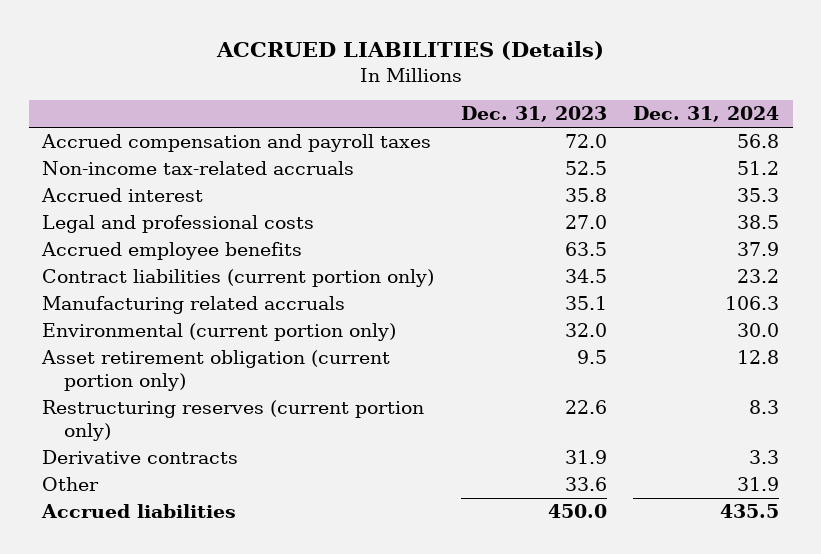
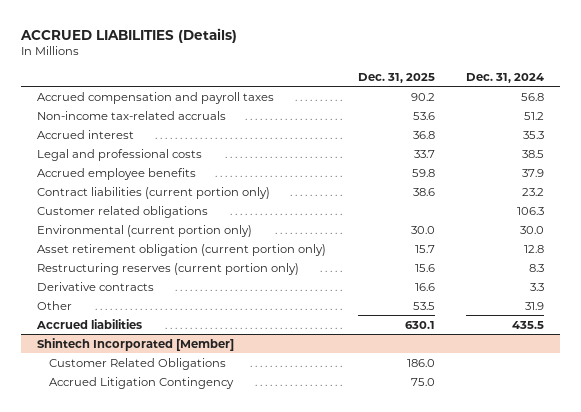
- | Dec. 31, 2023 | Dec. 31, 2024
+ | Dec. 31, 2025 | Dec. 31, 2024
- Manufacturing related accruals | 35.1 | 106.3
+ Customer related obligations | | 106.3
+ Shintech Incorporated [Member]
+ Customer Related Obligations | 186.0 |
+ Accrued Litigation Contingency | 75.0 |

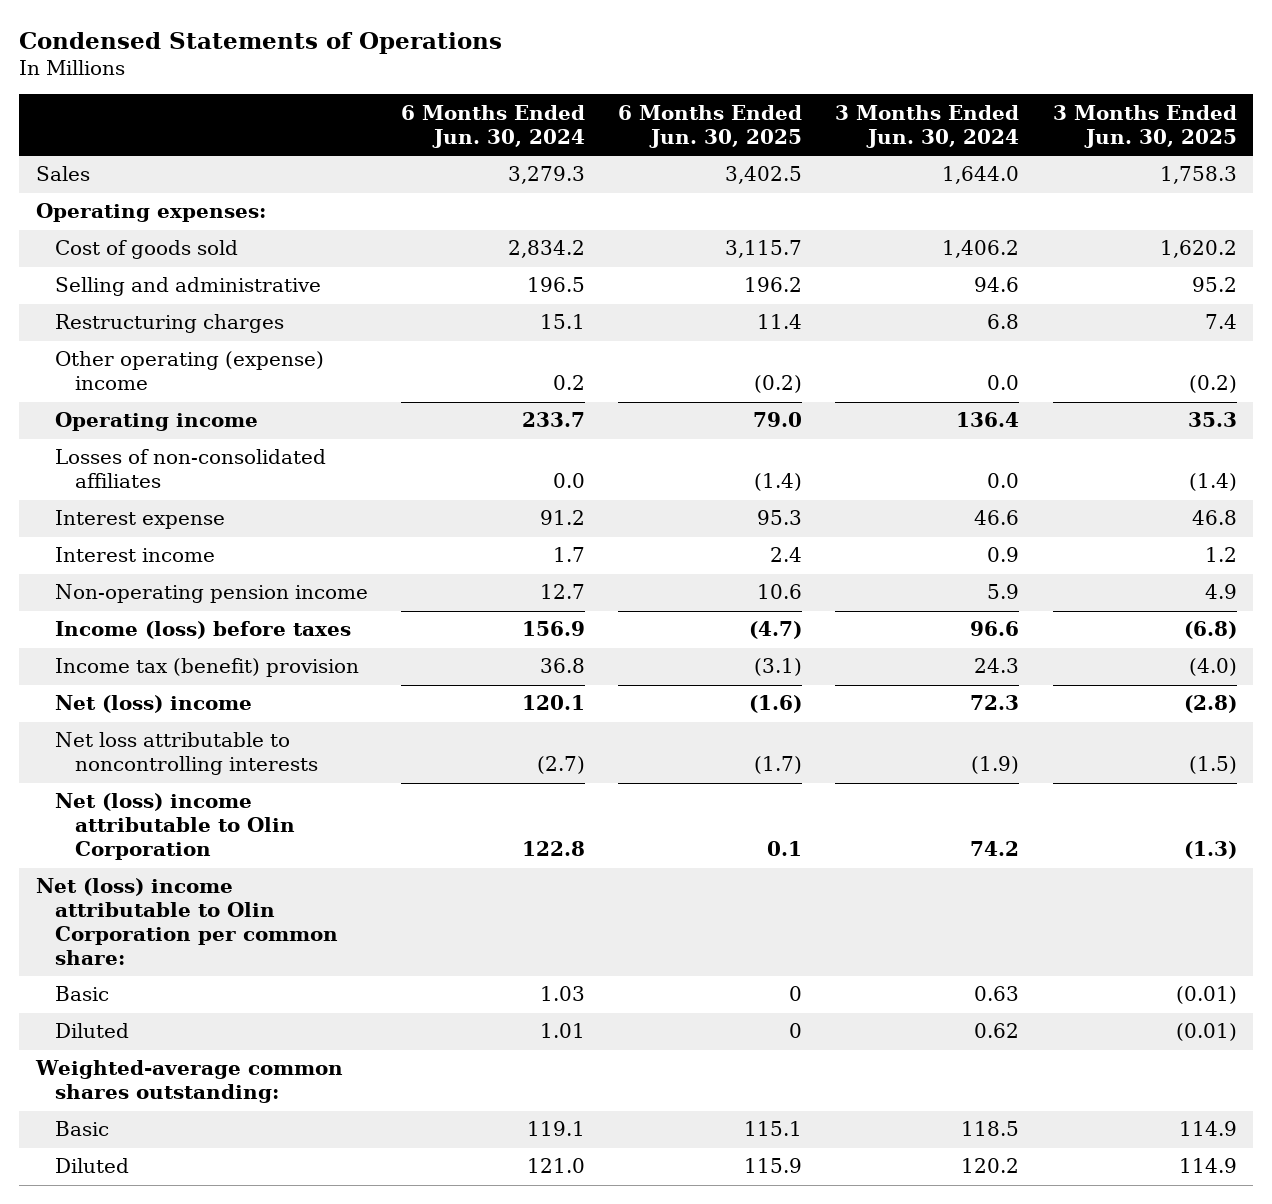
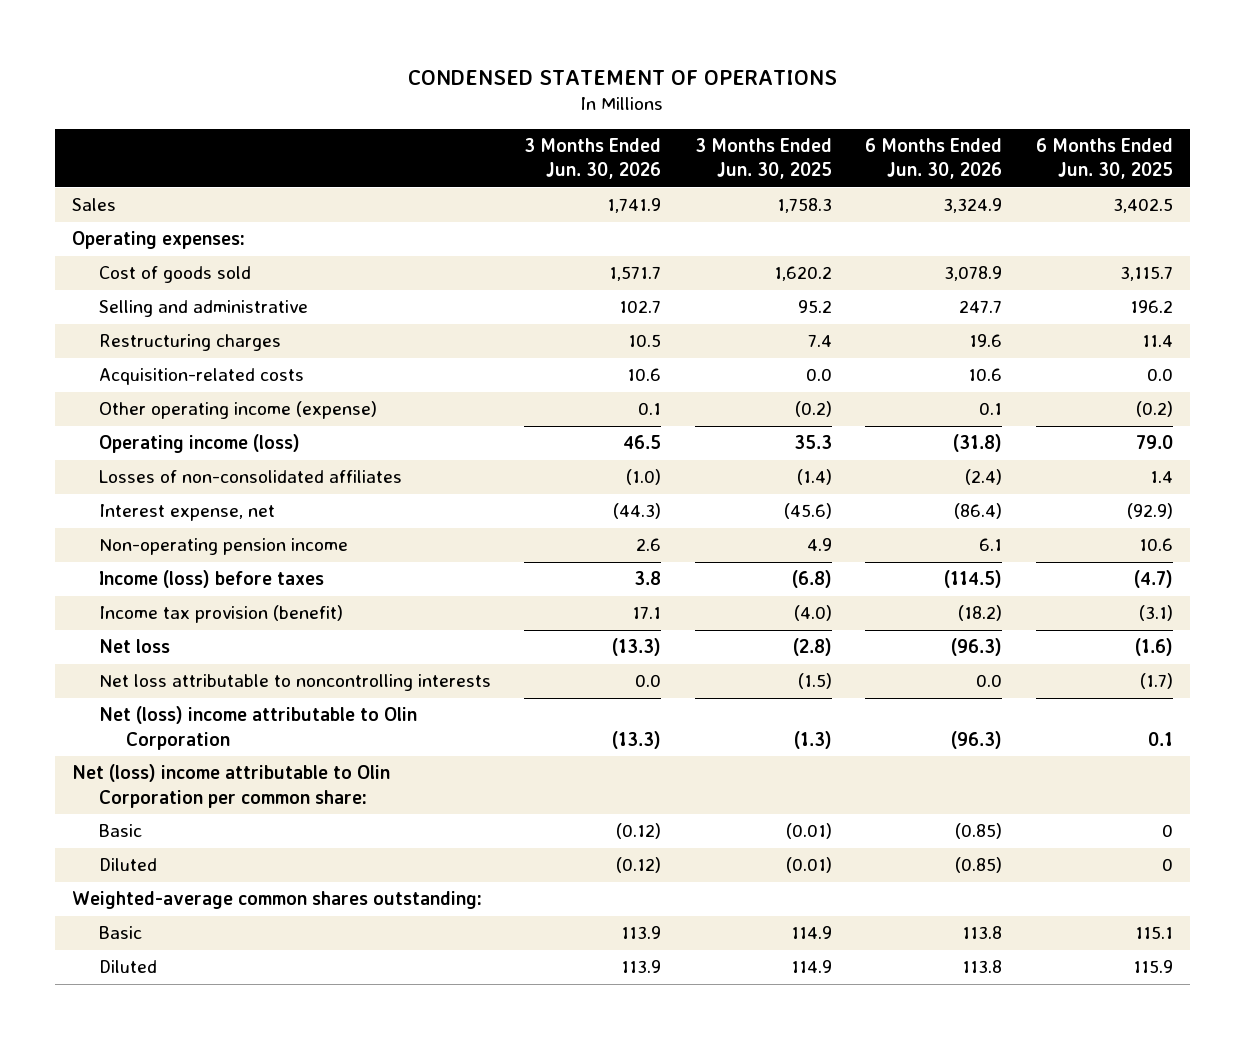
- Condensed Statements of Operations
+ CONDENSED STATEMENT OF OPERATIONS
- | 6 Months Ended Jun. 30, 2024 | 6 Months Ended Jun. 30, 2025 | 3 Months Ended Jun. 30, 2024 | 3 Months Ended Jun. 30, 2025
+ | 3 Months Ended Jun. 30, 2026 | 3 Months Ended Jun. 30, 2025 | 6 Months Ended Jun. 30, 2026 | 6 Months Ended Jun. 30, 2025
- Other operating (expense) income | 0.2 | (0.2) | 0.0 | (0.2)
- Operating income | 233.7 | 79.0 | 136.4 | 35.3
- Losses of non-consolidated affiliates | 0.0 | (1.4) | 0.0 | (1.4)
- Interest expense | 91.2 | 95.3 | 46.6 | 46.8
- Interest income | 1.7 | 2.4 | 0.9 | 1.2
+ Acquisition-related costs | 10.6 | 0.0 | 10.6 | 0.0
+ Other operating income (expense) | 0.1 | (0.2) | 0.1 | (0.2)
+ Operating income (loss) | 46.5 | 35.3 | (31.8) | 79.0
+ Losses of non-consolidated affiliates | (1.0) | (1.4) | (2.4) | 1.4
+ Interest expense, net | (44.3) | (45.6) | (86.4) | (92.9)
- Income tax (benefit) provision | 36.8 | (3.1) | 24.3 | (4.0)
- Net (loss) income | 120.1 | (1.6) | 72.3 | (2.8)
+ Income tax provision (benefit) | 17.1 | (4.0) | (18.2) | (3.1)
+ Net loss | (13.3) | (2.8) | (96.3) | (1.6)

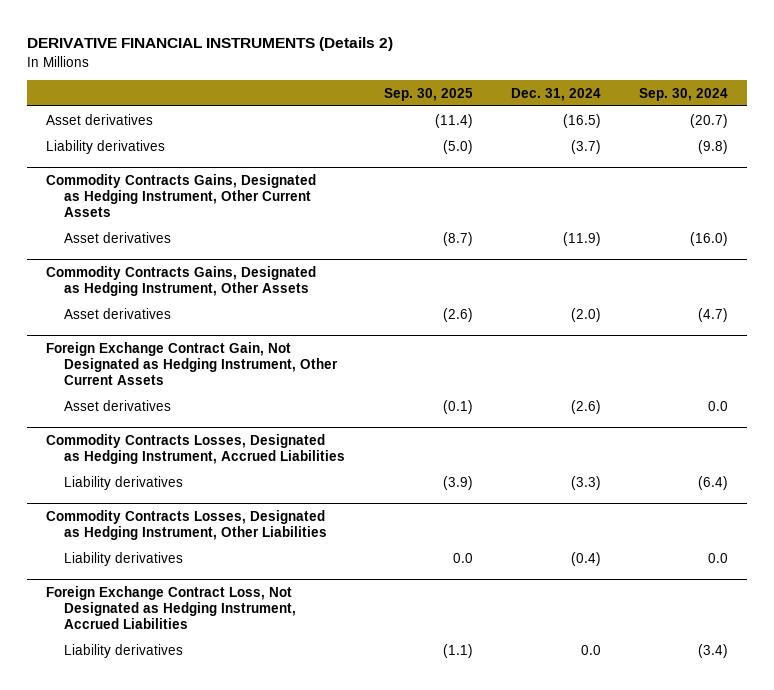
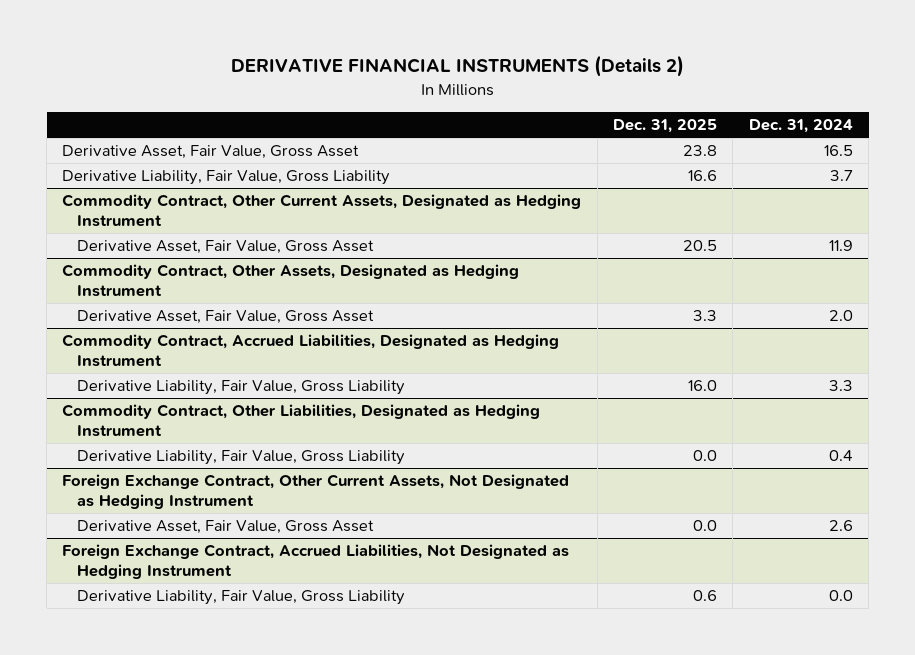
- | Sep. 30, 2025 | Dec. 31, 2024 | Sep. 30, 2024
+ | Dec. 31, 2025 | Dec. 31, 2024
- Asset derivatives | (11.4) | (16.5) | (20.7)
- Liability derivatives | (5.0) | (3.7) | (9.8)
- Commodity Contracts Gains, Designated as Hedging Instrument, Other Current Assets
- Asset derivatives | (8.7) | (11.9) | (16.0)
- Commodity Contracts Gains, Designated as Hedging Instrument, Other Assets
- Asset derivatives | (2.6) | (2.0) | (4.7)
- Foreign Exchange Contract Gain, Not Designated as Hedging Instrument, Other Current Assets
- Asset derivatives | (0.1) | (2.6) | 0.0
- Commodity Contracts Losses, Designated as Hedging Instrument, Accrued Liabilities
- Liability derivatives | (3.9) | (3.3) | (6.4)
- Commodity Contracts Losses, Designated as Hedging Instrument, Other Liabilities
- Liability derivatives | 0.0 | (0.4) | 0.0
- Foreign Exchange Contract Loss, Not Designated as Hedging Instrument, Accrued Liabilities
- Liability derivatives | (1.1) | 0.0 | (3.4)
+ Derivative Asset, Fair Value, Gross Asset | 23.8 | 16.5
+ Derivative Liability, Fair Value, Gross Liability | 16.6 | 3.7
+ Commodity Contract, Other Current Assets, Designated as Hedging Instrument
+ Derivative Asset, Fair Value, Gross Asset | 20.5 | 11.9
+ Commodity Contract, Other Assets, Designated as Hedging Instrument
+ Derivative Asset, Fair Value, Gross Asset | 3.3 | 2.0
+ Commodity Contract, Accrued Liabilities, Designated as Hedging Instrument
+ Derivative Liability, Fair Value, Gross Liability | 16.0 | 3.3
+ Commodity Contract, Other Liabilities, Designated as Hedging Instrument
+ Derivative Liability, Fair Value, Gross Liability | 0.0 | 0.4
+ Foreign Exchange Contract, Other Current Assets, Not Designated as Hedging Instrument
+ Derivative Asset, Fair Value, Gross Asset | 0.0 | 2.6
+ Foreign Exchange Contract, Accrued Liabilities, Not Designated as Hedging Instrument
+ Derivative Liability, Fair Value, Gross Liability | 0.6 | 0.0

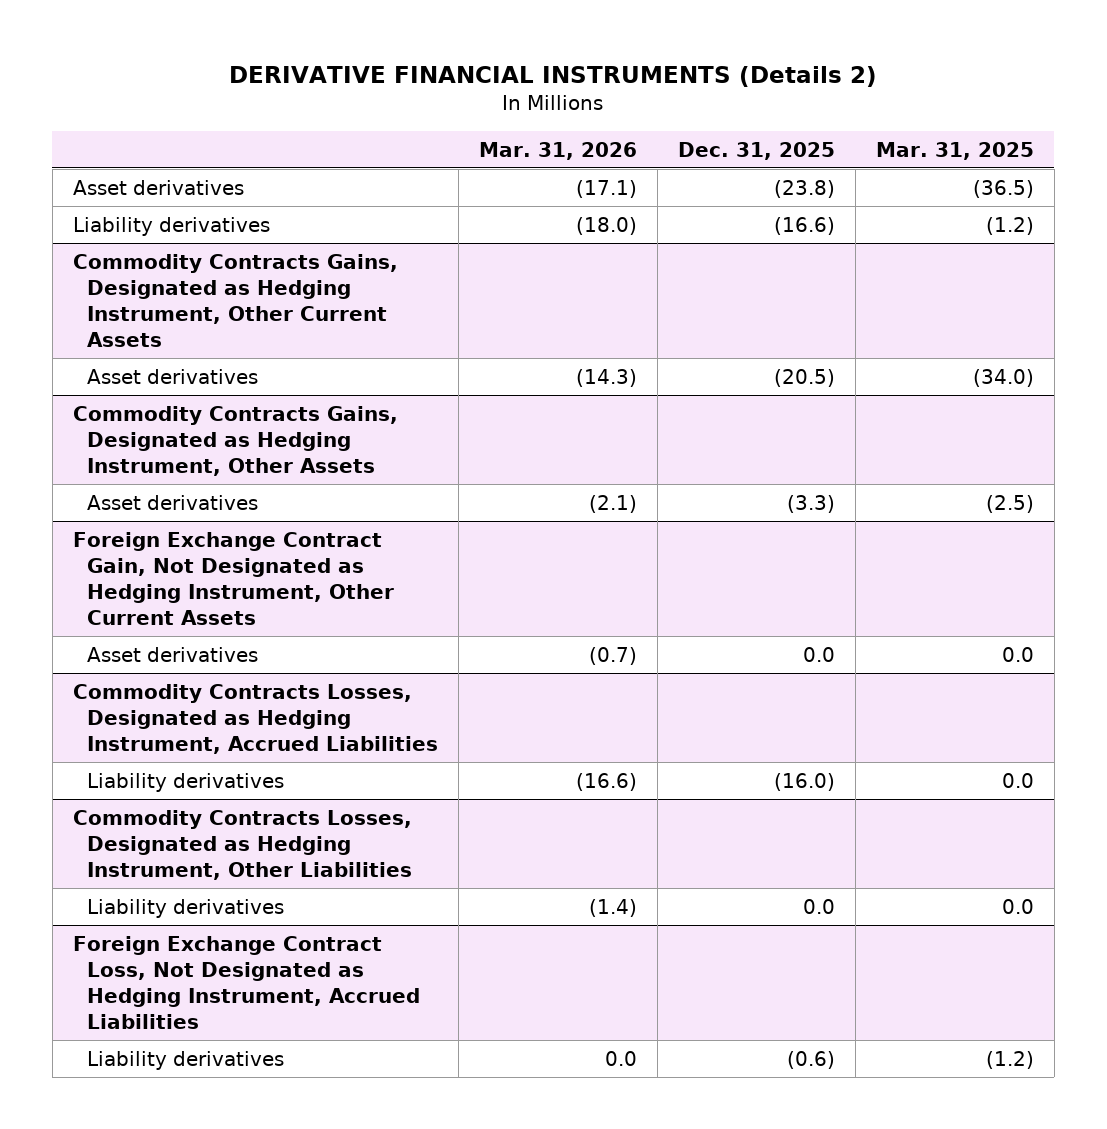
- | Dec. 31, 2025 | Dec. 31, 2024
+ | Mar. 31, 2026 | Dec. 31, 2025 | Mar. 31, 2025
- Derivative Asset, Fair Value, Gross Asset | 23.8 | 16.5
- Derivative Liability, Fair Value, Gross Liability | 16.6 | 3.7
- Commodity Contract, Other Current Assets, Designated as Hedging Instrument
- Derivative Asset, Fair Value, Gross Asset | 20.5 | 11.9
- Commodity Contract, Other Assets, Designated as Hedging Instrument
- Derivative Asset, Fair Value, Gross Asset | 3.3 | 2.0
- Commodity Contract, Accrued Liabilities, Designated as Hedging Instrument
- Derivative Liability, Fair Value, Gross Liability | 16.0 | 3.3
- Commodity Contract, Other Liabilities, Designated as Hedging Instrument
- Derivative Liability, Fair Value, Gross Liability | 0.0 | 0.4
- Foreign Exchange Contract, Other Current Assets, Not Designated as Hedging Instrument
- Derivative Asset, Fair Value, Gross Asset | 0.0 | 2.6
- Foreign Exchange Contract, Accrued Liabilities, Not Designated as Hedging Instrument
- Derivative Liability, Fair Value, Gross Liability | 0.6 | 0.0
+ Asset derivatives | (17.1) | (23.8) | (36.5)
+ Liability derivatives | (18.0) | (16.6) | (1.2)
+ Commodity Contracts Gains, Designated as Hedging Instrument, Other Current Assets
+ Asset derivatives | (14.3) | (20.5) | (34.0)
+ Commodity Contracts Gains, Designated as Hedging Instrument, Other Assets
+ Asset derivatives | (2.1) | (3.3) | (2.5)
+ Foreign Exchange Contract Gain, Not Designated as Hedging Instrument, Other Current Assets
+ Asset derivatives | (0.7) | 0.0 | 0.0
+ Commodity Contracts Losses, Designated as Hedging Instrument, Accrued Liabilities
+ Liability derivatives | (16.6) | (16.0) | 0.0
+ Commodity Contracts Losses, Designated as Hedging Instrument, Other Liabilities
+ Liability derivatives | (1.4) | 0.0 | 0.0
+ Foreign Exchange Contract Loss, Not Designated as Hedging Instrument, Accrued Liabilities
+ Liability derivatives | 0.0 | (0.6) | (1.2)

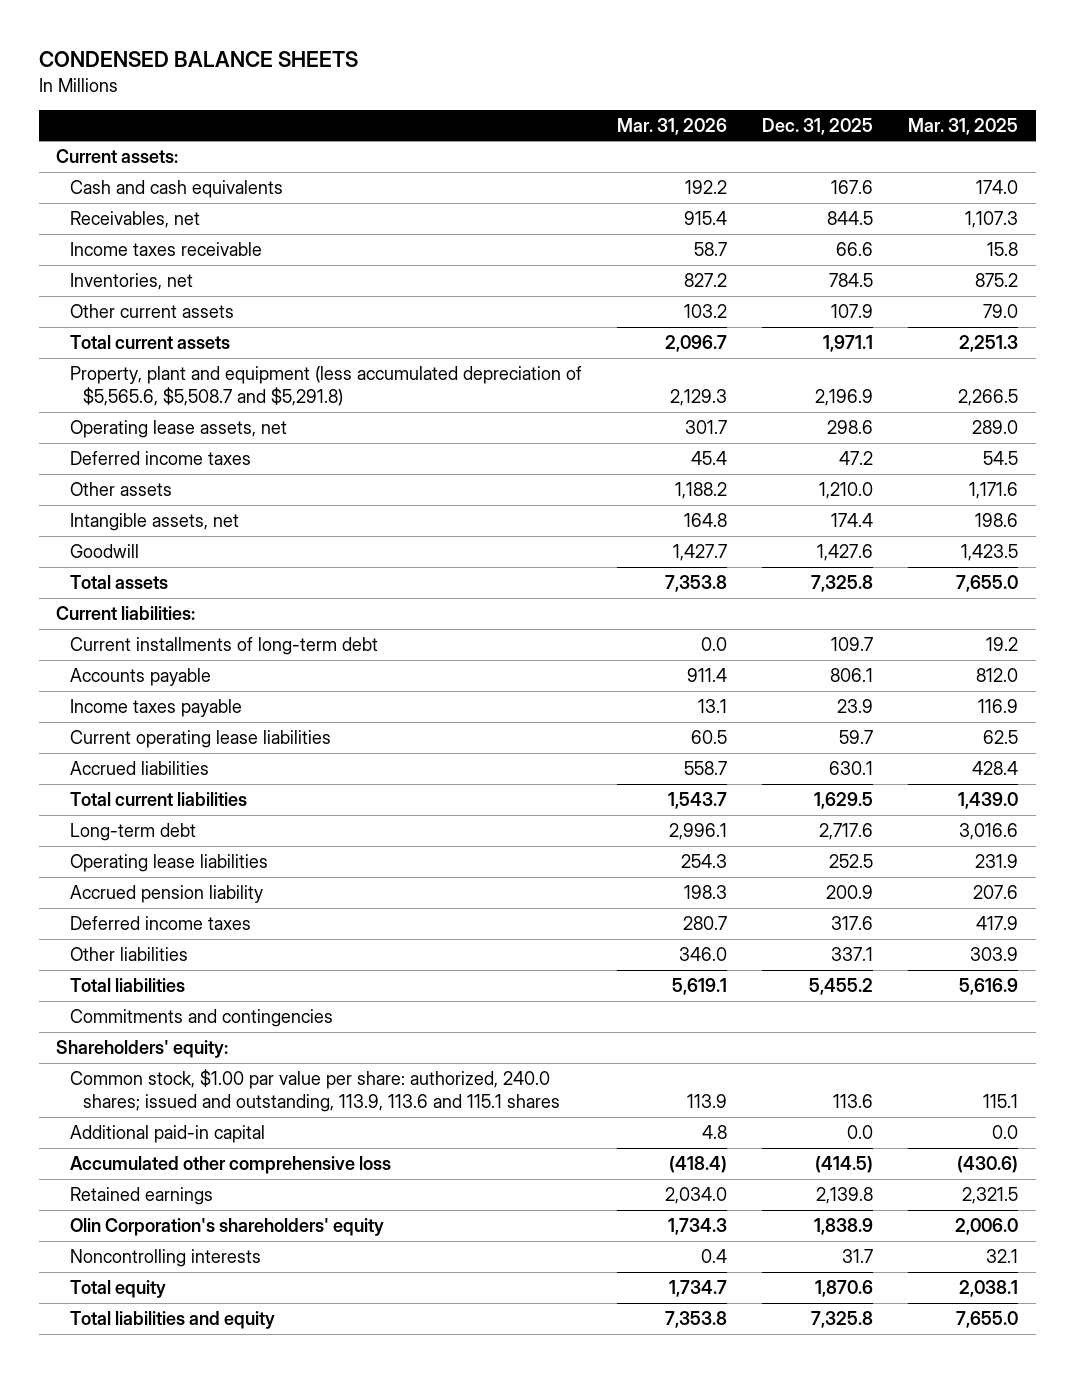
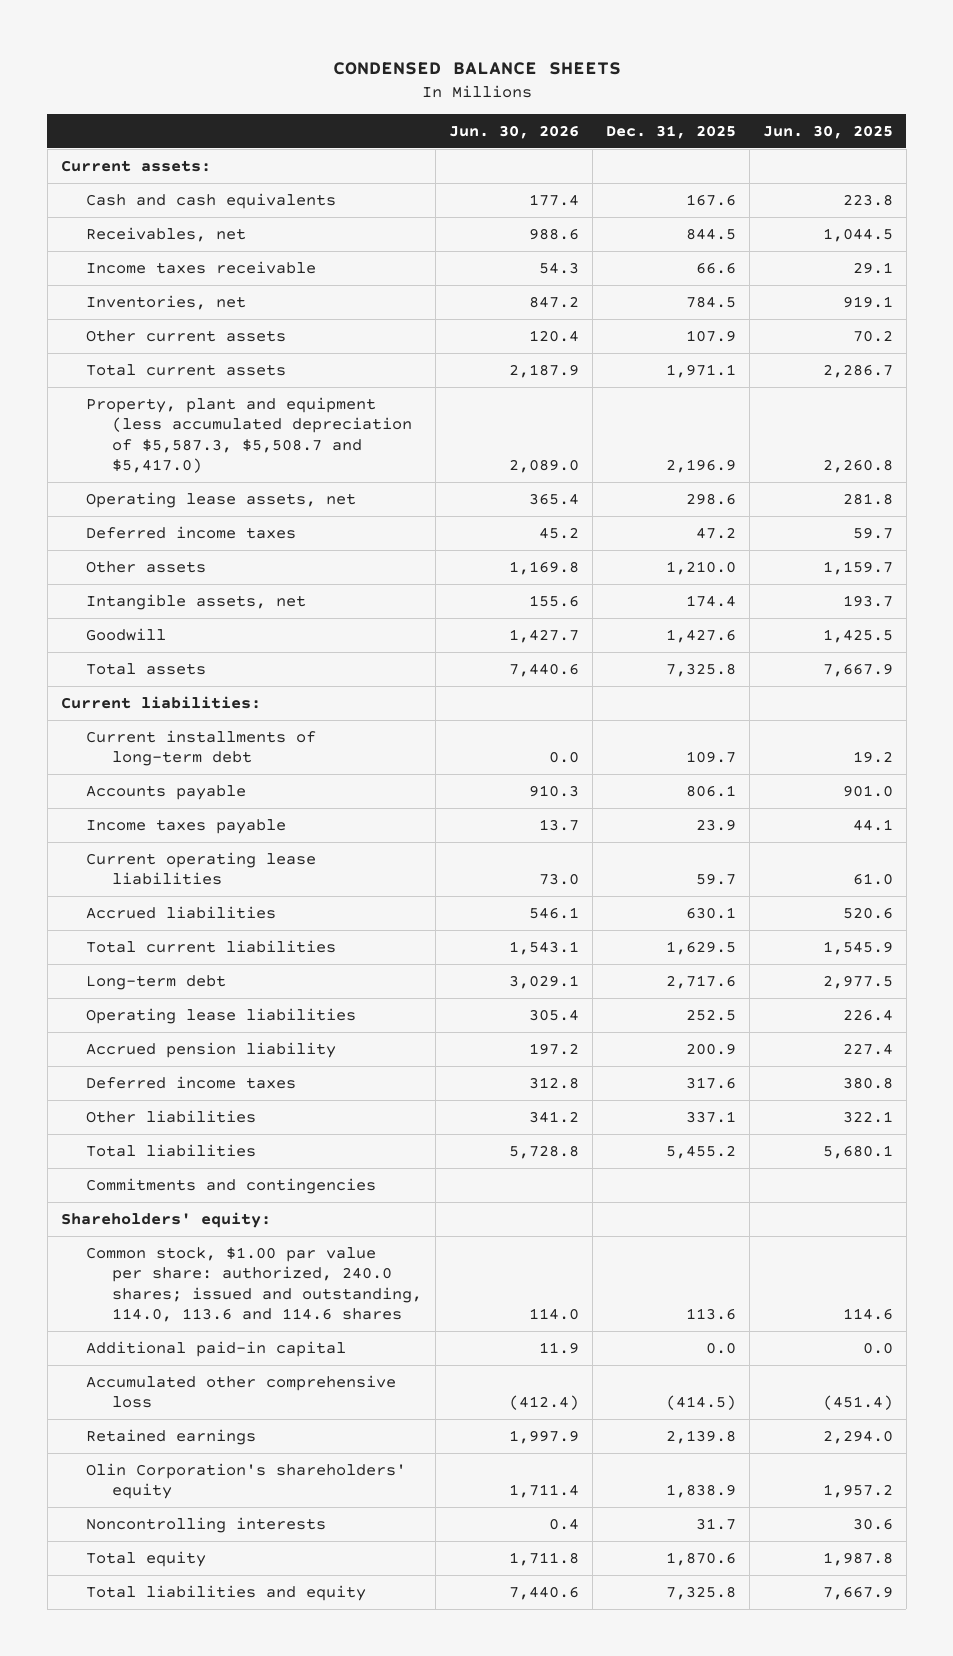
- | Mar. 31, 2026 | Dec. 31, 2025 | Mar. 31, 2025
+ | Jun. 30, 2026 | Dec. 31, 2025 | Jun. 30, 2025
- Property, plant and equipment (less accumulated depreciation of $5,565.6, $5,508.7 and $5,291.8) | 2,129.3 | 2,196.9 | 2,266.5
+ Property, plant and equipment (less accumulated depreciation of $5,587.3, $5,508.7 and $5,417.0) | 2,089.0 | 2,196.9 | 2,260.8
- Common stock, $1.00 par value per share: authorized, 240.0 shares; issued and outstanding, 113.9, 113.6 and 115.1 shares | 113.9 | 113.6 | 115.1
+ Common stock, $1.00 par value per share: authorized, 240.0 shares; issued and outstanding, 114.0, 113.6 and 114.6 shares | 114.0 | 113.6 | 114.6

